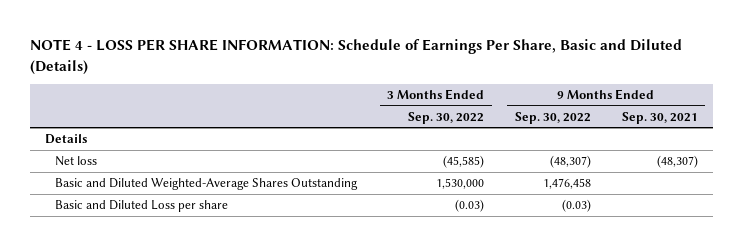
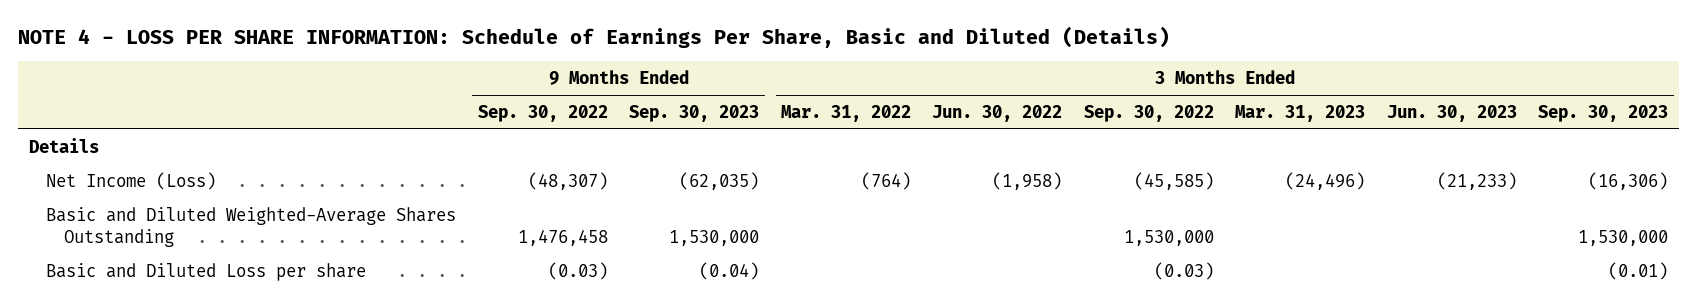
- | 3 Months Ended Sep. 30, 2022 | 9 Months Ended Sep. 30, 2022 | 9 Months Ended Sep. 30, 2021
+ | 9 Months Ended Sep. 30, 2022 | 9 Months Ended Sep. 30, 2023 | 3 Months Ended Mar. 31, 2022 | 3 Months Ended Jun. 30, 2022 | 3 Months Ended Sep. 30, 2022 | 3 Months Ended Mar. 31, 2023 | 3 Months Ended Jun. 30, 2023 | 3 Months Ended Sep. 30, 2023
- Net loss | (45,585) | (48,307) | (48,307)
+ Net Income (Loss) | (48,307) | (62,035) | (764) | (1,958) | (45,585) | (24,496) | (21,233) | (16,306)

